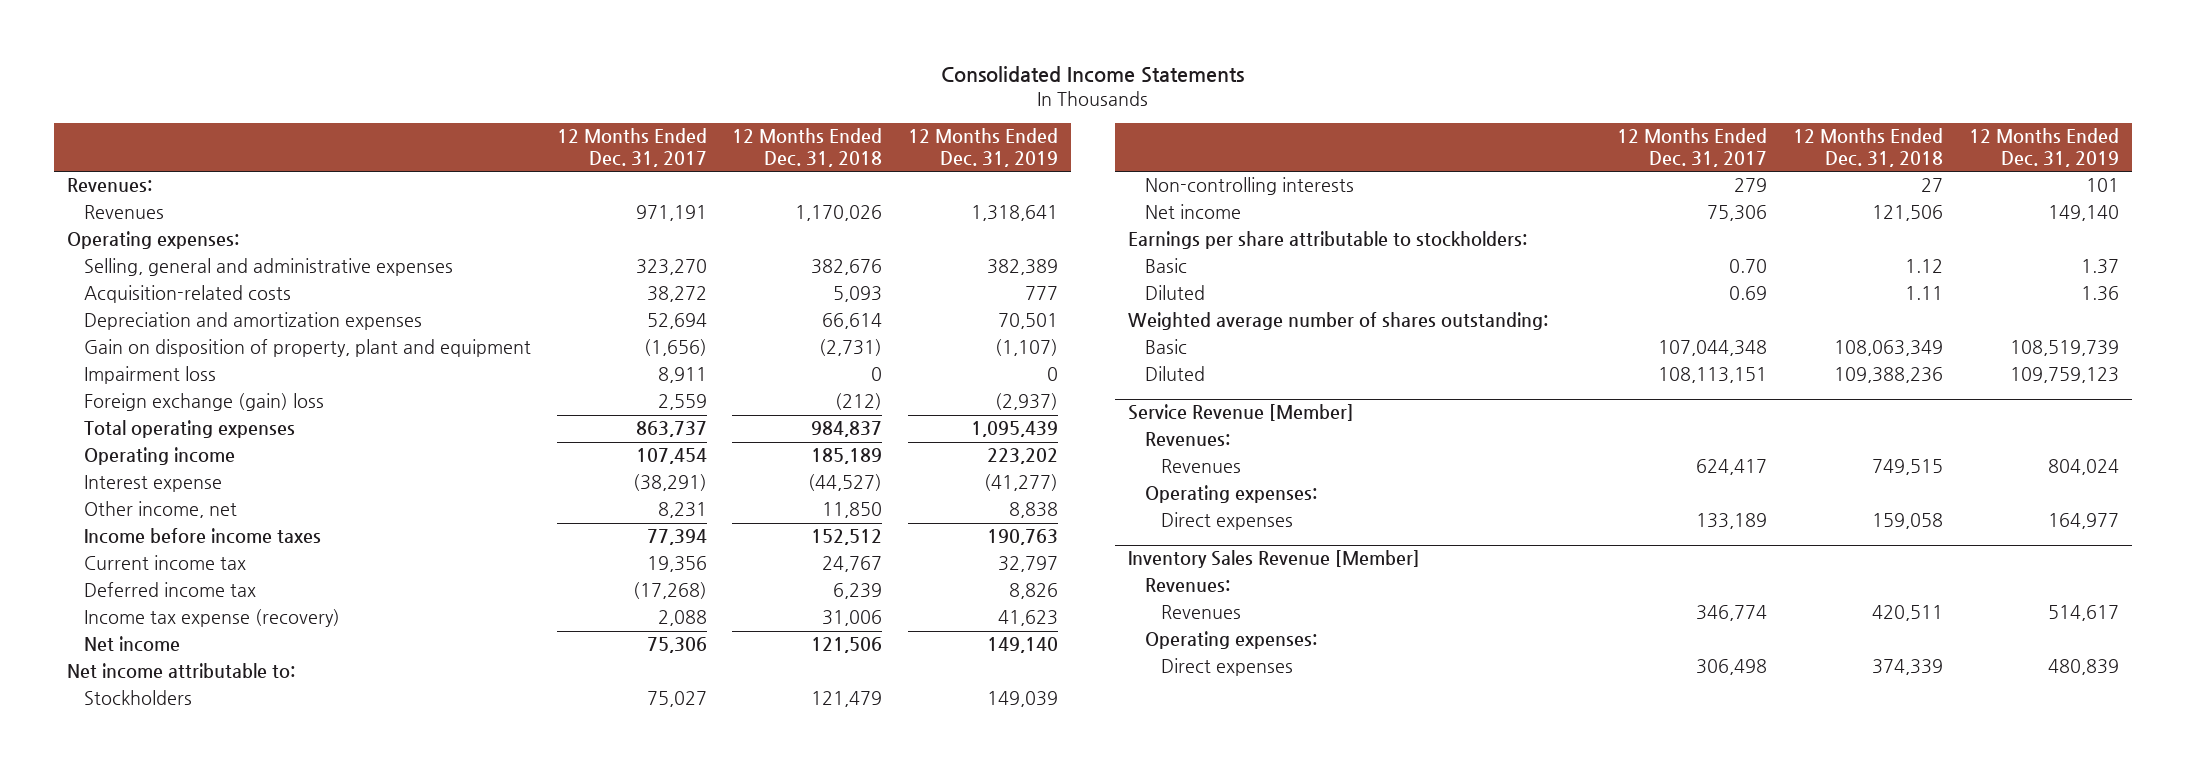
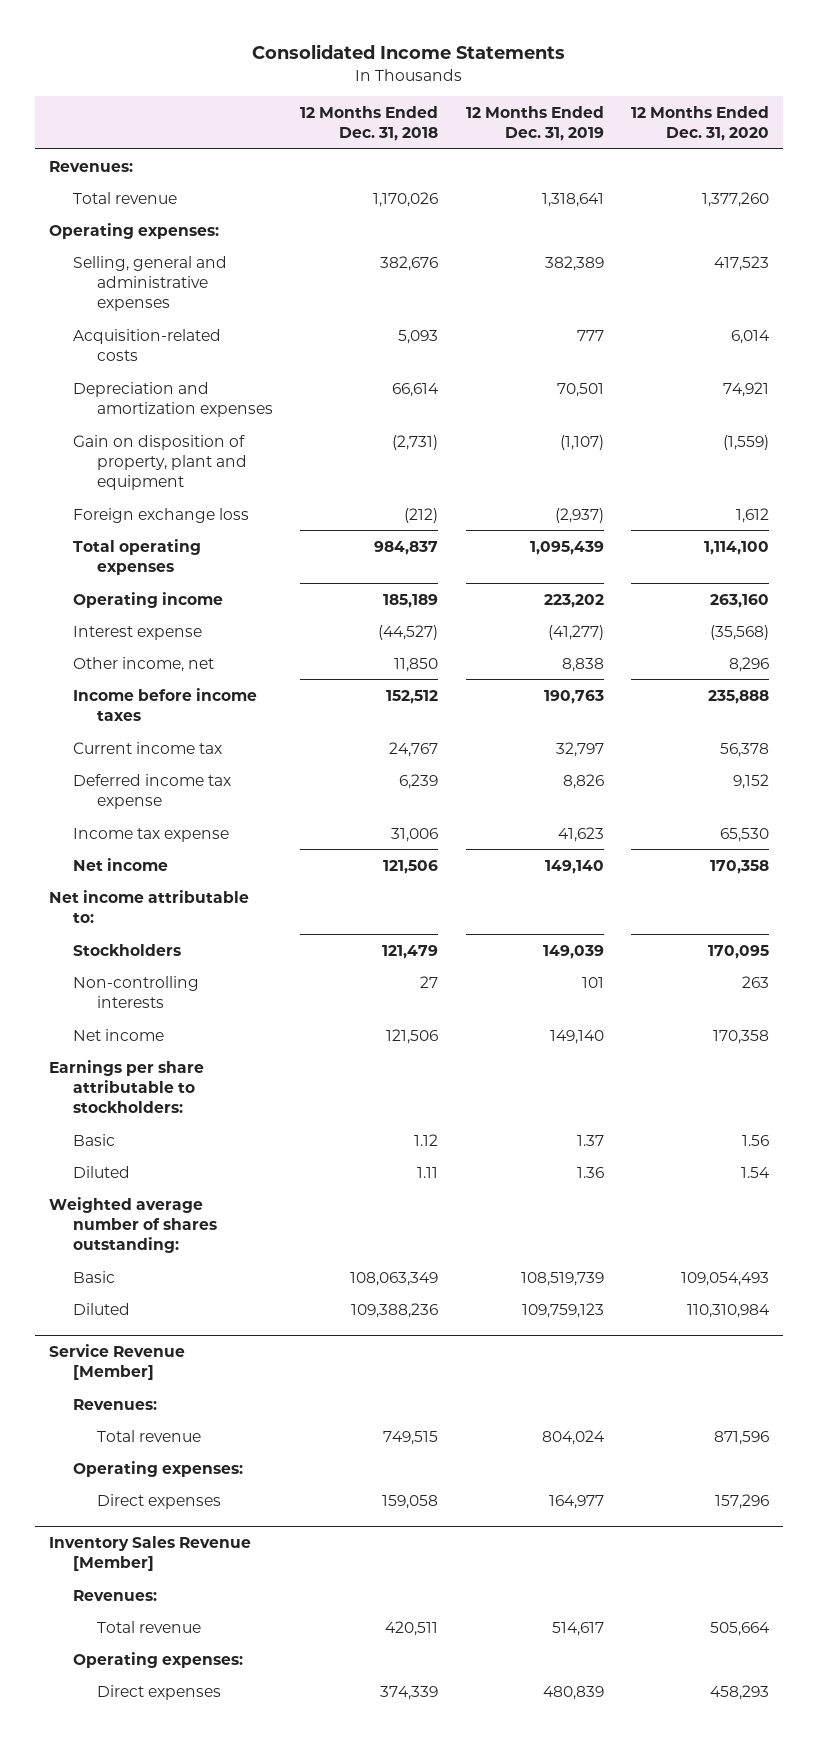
- | 12 Months Ended Dec. 31, 2017 | 12 Months Ended Dec. 31, 2018 | 12 Months Ended Dec. 31, 2019
+ | 12 Months Ended Dec. 31, 2018 | 12 Months Ended Dec. 31, 2019 | 12 Months Ended Dec. 31, 2020
- Revenues | 971,191 | 1,170,026 | 1,318,641
+ Total revenue | 1,170,026 | 1,318,641 | 1,377,260
- Impairment loss | 8,911 | 0 | 0
- Foreign exchange (gain) loss | 2,559 | (212) | (2,937)
+ Foreign exchange loss | (212) | (2,937) | 1,612
- Deferred income tax | (17,268) | 6,239 | 8,826
- Income tax expense (recovery) | 2,088 | 31,006 | 41,623
+ Deferred income tax expense | 6,239 | 8,826 | 9,152
+ Income tax expense | 31,006 | 41,623 | 65,530
@ Service Revenue [Member]
- Revenues | 624,417 | 749,515 | 804,024
+ Total revenue | 749,515 | 804,024 | 871,596
@ Inventory Sales Revenue [Member]
- Revenues | 346,774 | 420,511 | 514,617
+ Total revenue | 420,511 | 514,617 | 505,664

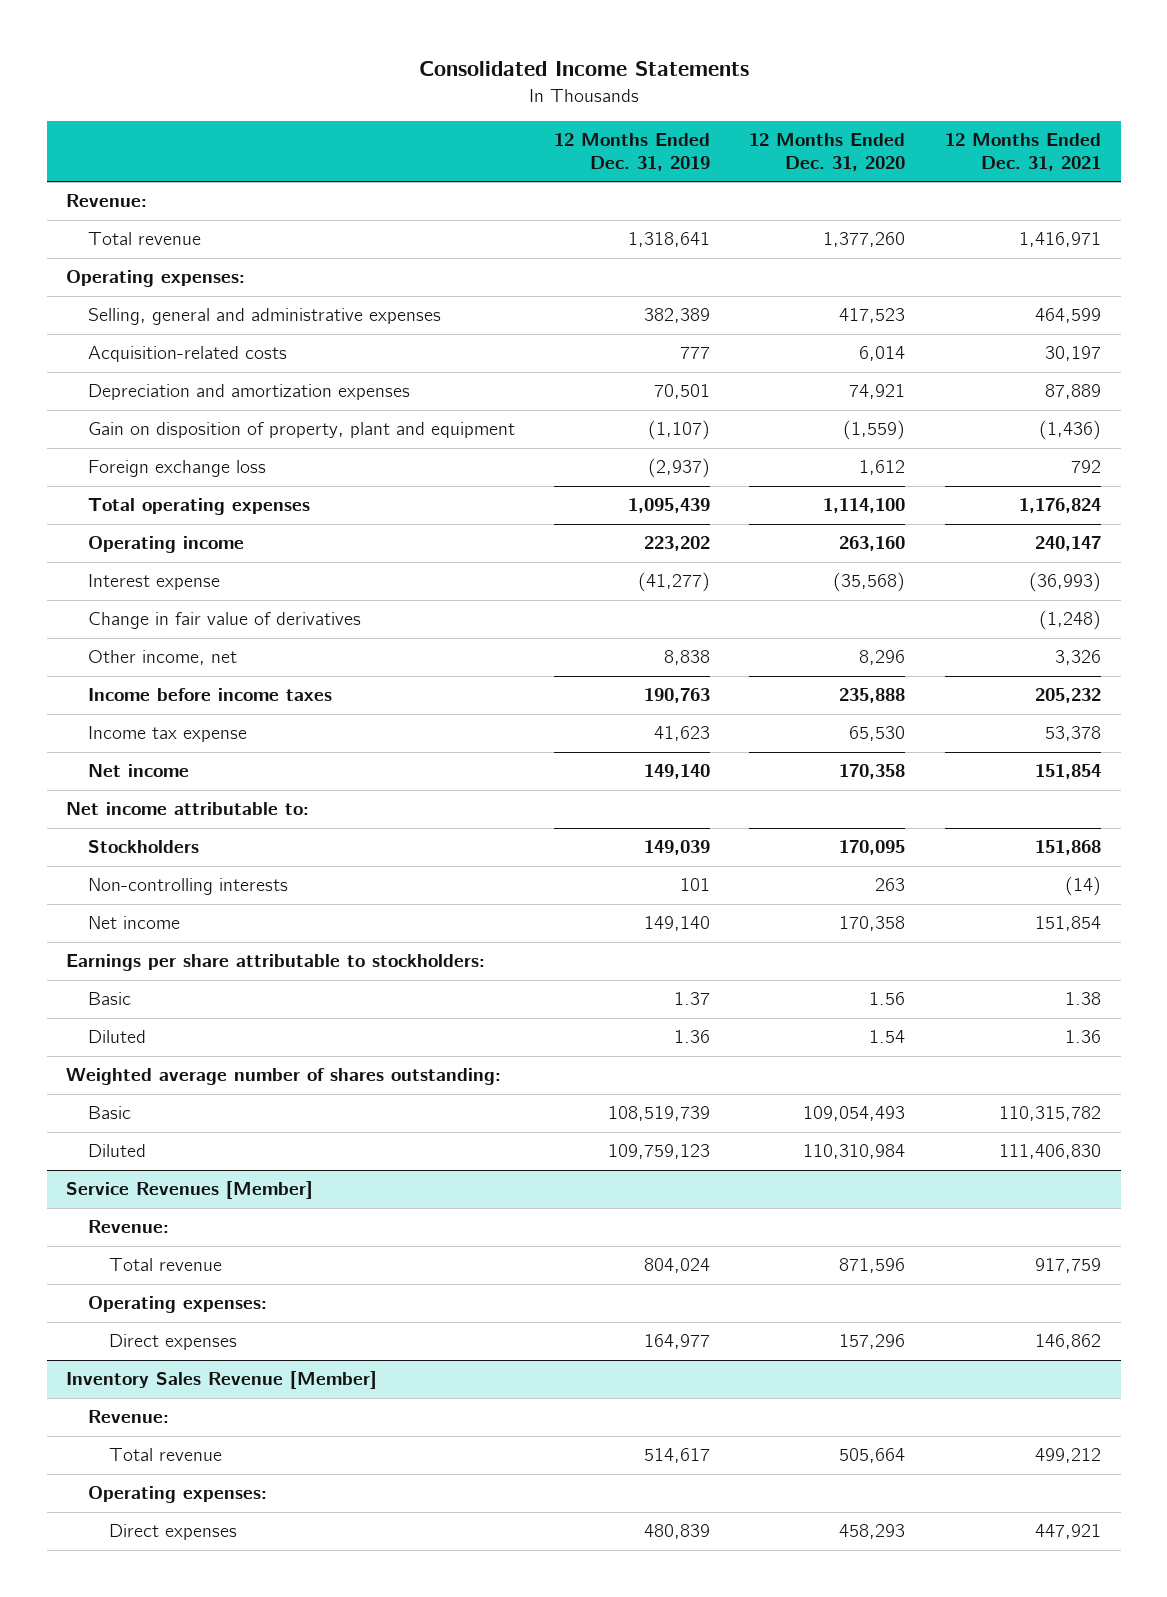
- | 12 Months Ended Dec. 31, 2018 | 12 Months Ended Dec. 31, 2019 | 12 Months Ended Dec. 31, 2020
+ | 12 Months Ended Dec. 31, 2019 | 12 Months Ended Dec. 31, 2020 | 12 Months Ended Dec. 31, 2021
- Revenues:
+ Revenue:
+ Change in fair value of derivatives | | | (1,248)
- Current income tax | 24,767 | 32,797 | 56,378
- Deferred income tax expense | 6,239 | 8,826 | 9,152
- Service Revenue [Member]
- Revenues:
+ Service Revenues [Member]
+ Revenue:
@ Inventory Sales Revenue [Member]
- Revenues:
+ Revenue:

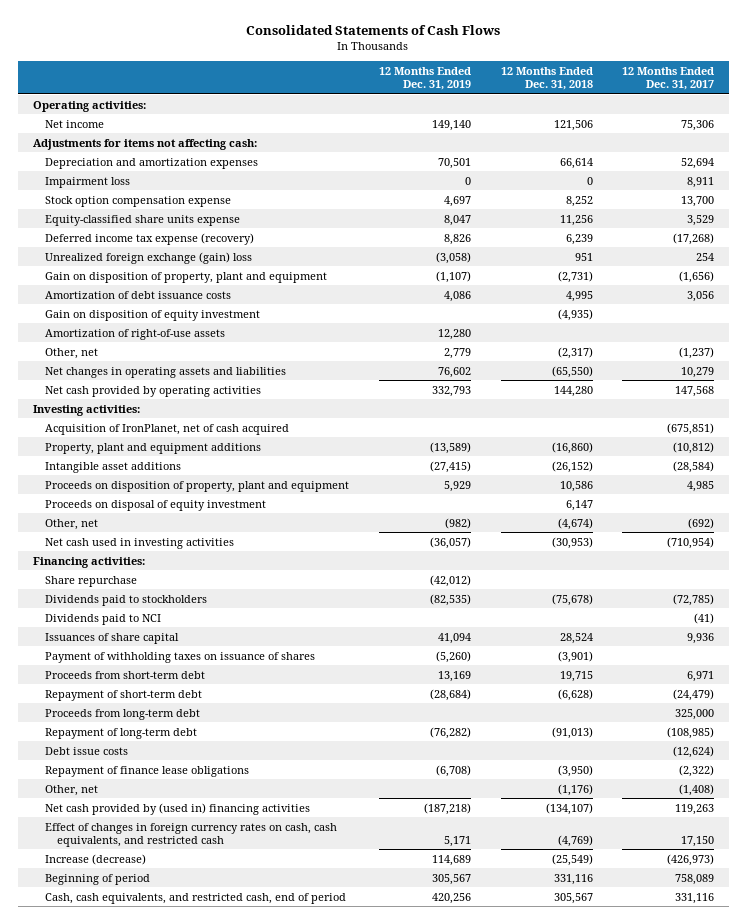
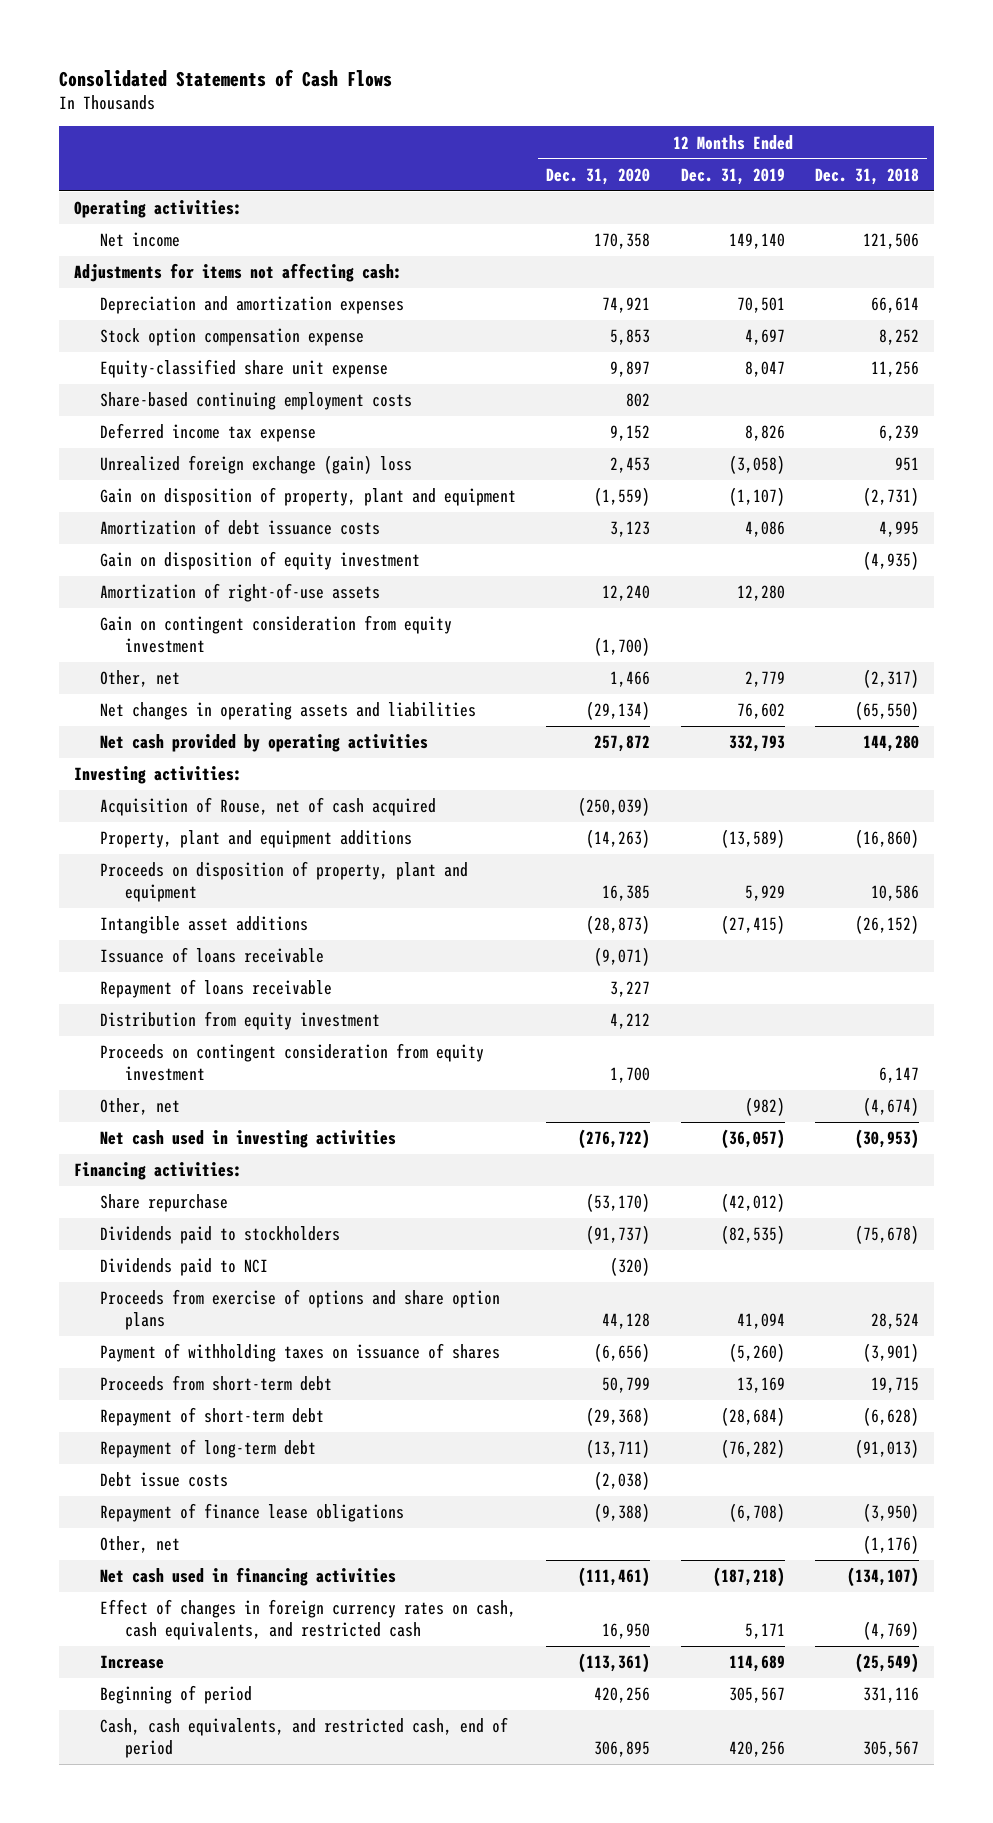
- | 12 Months Ended Dec. 31, 2019 | 12 Months Ended Dec. 31, 2018 | 12 Months Ended Dec. 31, 2017
+ | 12 Months Ended Dec. 31, 2020 | 12 Months Ended Dec. 31, 2019 | 12 Months Ended Dec. 31, 2018
- Impairment loss | 0 | 0 | 8,911
- Equity-classified share units expense | 8,047 | 11,256 | 3,529
- Deferred income tax expense (recovery) | 8,826 | 6,239 | (17,268)
+ Equity-classified share unit expense | 9,897 | 8,047 | 11,256
+ Share-based continuing employment costs | 802 | |
+ Deferred income tax expense | 9,152 | 8,826 | 6,239
+ Gain on contingent consideration from equity investment | (1,700) | |
- Acquisition of IronPlanet, net of cash acquired | | | (675,851)
+ Acquisition of Rouse, net of cash acquired | (250,039) | |
- Proceeds on disposal of equity investment | | 6,147 |
moved down: Intangible asset additions | (28,873) | (27,415) | (26,152)
+ Issuance of loans receivable | (9,071) | |
+ Repayment of loans receivable | 3,227 | |
+ Distribution from equity investment | 4,212 | |
+ Proceeds on contingent consideration from equity investment | 1,700 | | 6,147
- Issuances of share capital | 41,094 | 28,524 | 9,936
+ Proceeds from exercise of options and share option plans | 44,128 | 41,094 | 28,524
- Proceeds from long-term debt | | | 325,000
- Net cash provided by (used in) financing activities | (187,218) | (134,107) | 119,263
+ Net cash used in financing activities | (111,461) | (187,218) | (134,107)
- Increase (decrease) | 114,689 | (25,549) | (426,973)
+ Increase | (113,361) | 114,689 | (25,549)

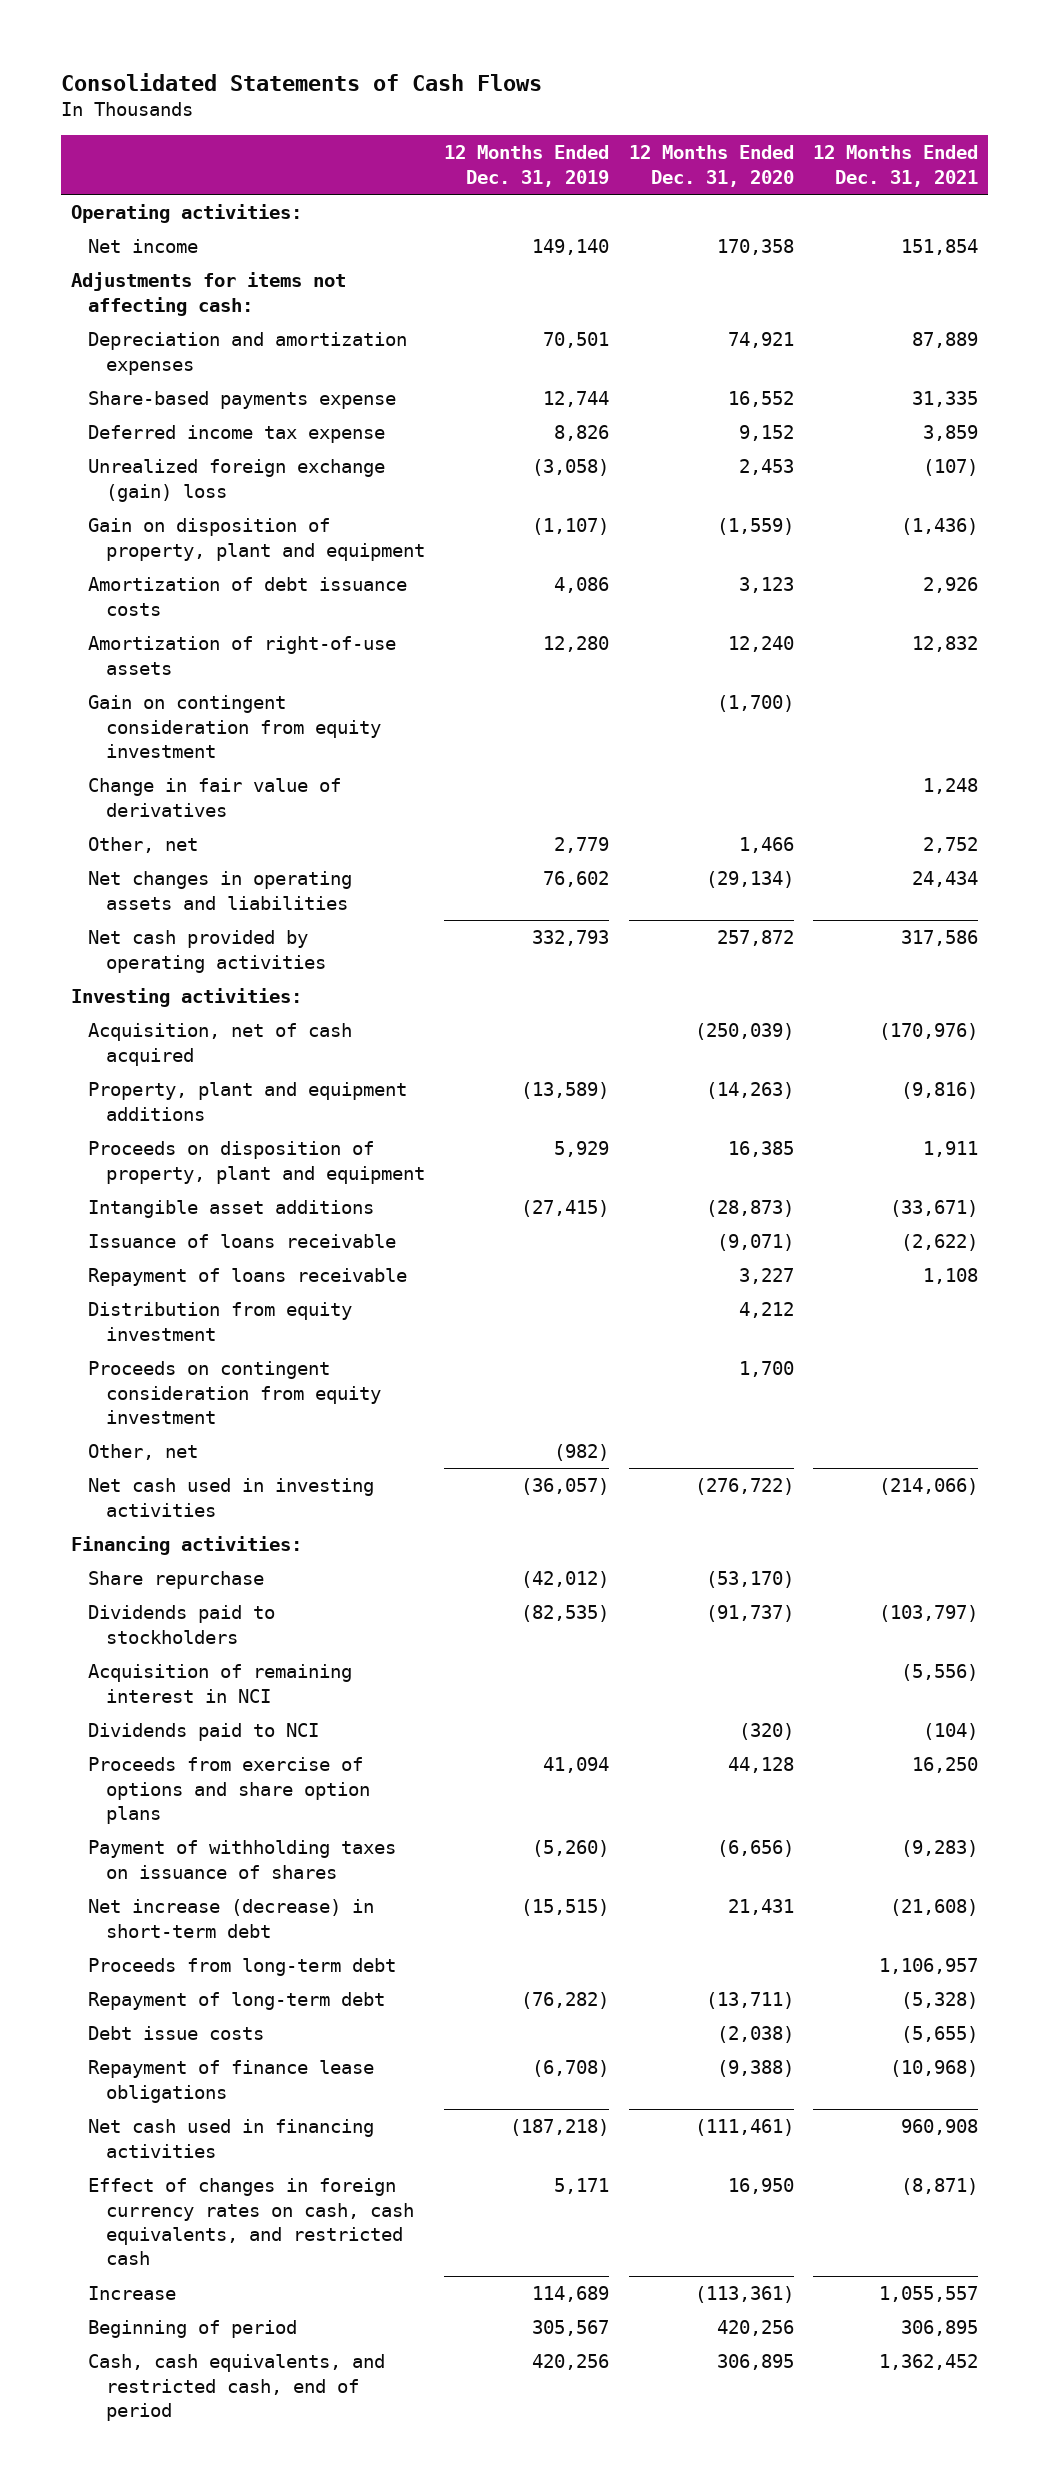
- | 12 Months Ended Dec. 31, 2020 | 12 Months Ended Dec. 31, 2019 | 12 Months Ended Dec. 31, 2018
+ | 12 Months Ended Dec. 31, 2019 | 12 Months Ended Dec. 31, 2020 | 12 Months Ended Dec. 31, 2021
- Stock option compensation expense | 5,853 | 4,697 | 8,252
- Equity-classified share unit expense | 9,897 | 8,047 | 11,256
- Share-based continuing employment costs | 802 | |
+ Share-based payments expense | 12,744 | 16,552 | 31,335
- Gain on disposition of equity investment | | | (4,935)
+ Change in fair value of derivatives | | | 1,248
- Acquisition of Rouse, net of cash acquired | (250,039) | |
+ Acquisition, net of cash acquired | | (250,039) | (170,976)
+ Acquisition of remaining interest in NCI | | | (5,556)
- Proceeds from short-term debt | 50,799 | 13,169 | 19,715
- Repayment of short-term debt | (29,368) | (28,684) | (6,628)
+ Net increase (decrease) in short-term debt | (15,515) | 21,431 | (21,608)
+ Proceeds from long-term debt | | | 1,106,957
- Other, net | | | (1,176)

